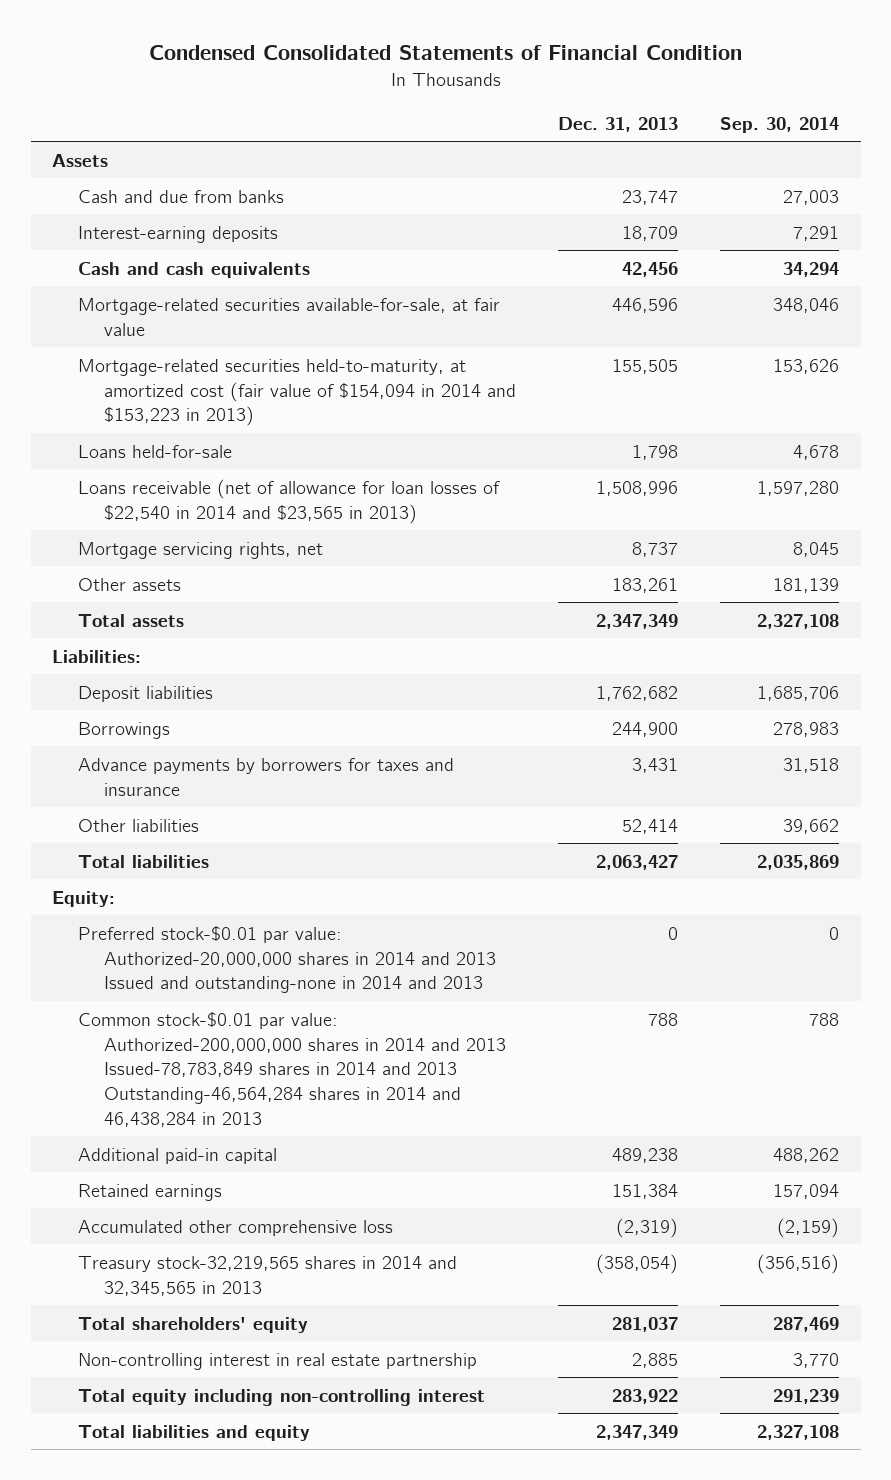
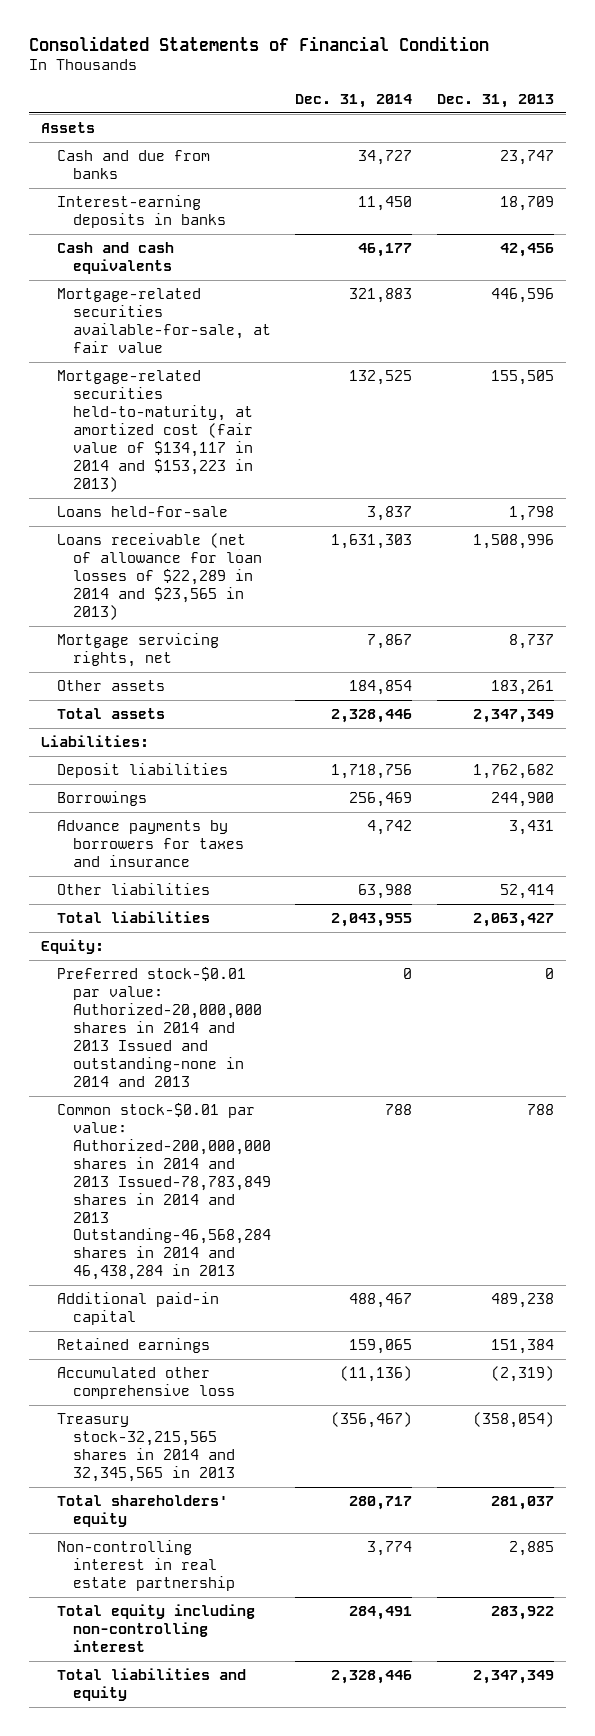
- Condensed Consolidated Statements of Financial Condition
+ Consolidated Statements of Financial Condition
- | Dec. 31, 2013 | Sep. 30, 2014
+ | Dec. 31, 2014 | Dec. 31, 2013
- Interest-earning deposits | 18,709 | 7,291
+ Interest-earning deposits in banks | 11,450 | 18,709
- Mortgage-related securities held-to-maturity, at amortized cost (fair value of $154,094 in 2014 and $153,223 in 2013) | 155,505 | 153,626
+ Mortgage-related securities held-to-maturity, at amortized cost (fair value of $134,117 in 2014 and $153,223 in 2013) | 132,525 | 155,505
- Loans receivable (net of allowance for loan losses of $22,540 in 2014 and $23,565 in 2013) | 1,508,996 | 1,597,280
+ Loans receivable (net of allowance for loan losses of $22,289 in 2014 and $23,565 in 2013) | 1,631,303 | 1,508,996
- Common stock-$0.01 par value: Authorized-200,000,000 shares in 2014 and 2013 Issued-78,783,849 shares in 2014 and 2013 Outstanding-46,564,284 shares in 2014 and 46,438,284 in 2013 | 788 | 788
+ Common stock-$0.01 par value: Authorized-200,000,000 shares in 2014 and 2013 Issued-78,783,849 shares in 2014 and 2013 Outstanding-46,568,284 shares in 2014 and 46,438,284 in 2013 | 788 | 788
- Treasury stock-32,219,565 shares in 2014 and 32,345,565 in 2013 | (358,054) | (356,516)
+ Treasury stock-32,215,565 shares in 2014 and 32,345,565 in 2013 | (356,467) | (358,054)

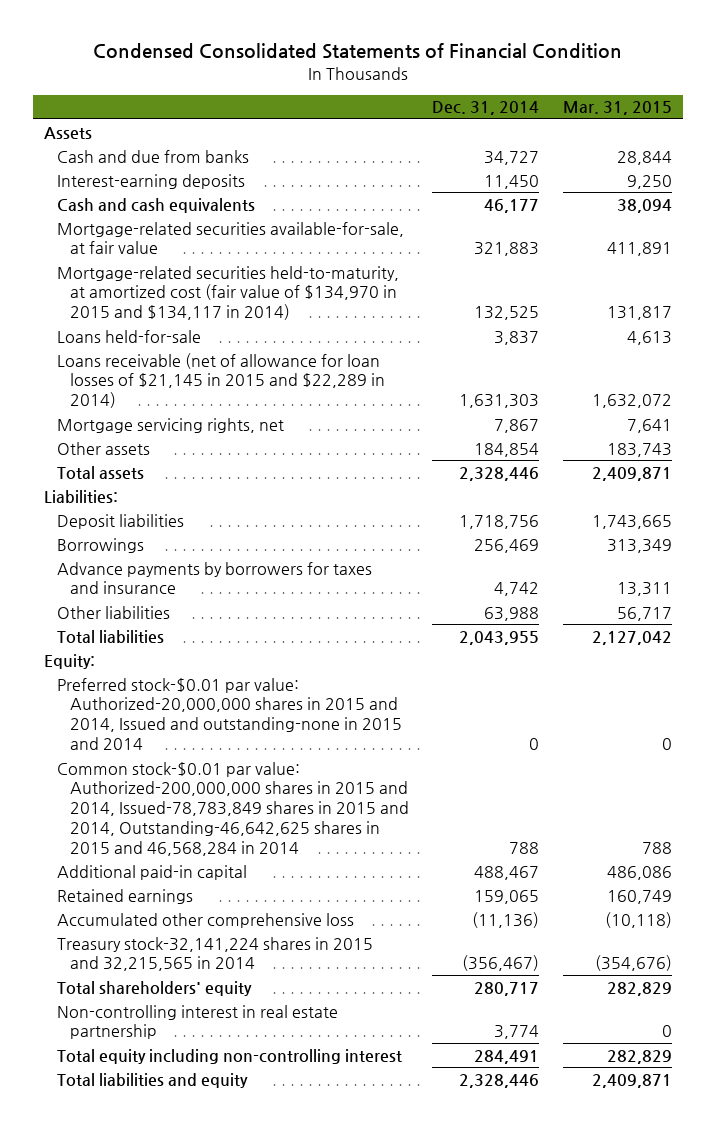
- Consolidated Statements of Financial Condition
+ Condensed Consolidated Statements of Financial Condition
- | Dec. 31, 2014 | Dec. 31, 2013
+ | Dec. 31, 2014 | Mar. 31, 2015
- Interest-earning deposits in banks | 11,450 | 18,709
+ Interest-earning deposits | 11,450 | 9,250
- Mortgage-related securities held-to-maturity, at amortized cost (fair value of $134,117 in 2014 and $153,223 in 2013) | 132,525 | 155,505
+ Mortgage-related securities held-to-maturity, at amortized cost (fair value of $134,970 in 2015 and $134,117 in 2014) | 132,525 | 131,817
- Loans receivable (net of allowance for loan losses of $22,289 in 2014 and $23,565 in 2013) | 1,631,303 | 1,508,996
+ Loans receivable (net of allowance for loan losses of $21,145 in 2015 and $22,289 in 2014) | 1,631,303 | 1,632,072
- Preferred stock-$0.01 par value: Authorized-20,000,000 shares in 2014 and 2013 Issued and outstanding-none in 2014 and 2013 | 0 | 0
- Common stock-$0.01 par value: Authorized-200,000,000 shares in 2014 and 2013 Issued-78,783,849 shares in 2014 and 2013 Outstanding-46,568,284 shares in 2014 and 46,438,284 in 2013 | 788 | 788
+ Preferred stock-$0.01 par value: Authorized-20,000,000 shares in 2015 and 2014, Issued and outstanding-none in 2015 and 2014 | 0 | 0
+ Common stock-$0.01 par value: Authorized-200,000,000 shares in 2015 and 2014, Issued-78,783,849 shares in 2015 and 2014, Outstanding-46,642,625 shares in 2015 and 46,568,284 in 2014 | 788 | 788
- Treasury stock-32,215,565 shares in 2014 and 32,345,565 in 2013 | (356,467) | (358,054)
+ Treasury stock-32,141,224 shares in 2015 and 32,215,565 in 2014 | (356,467) | (354,676)

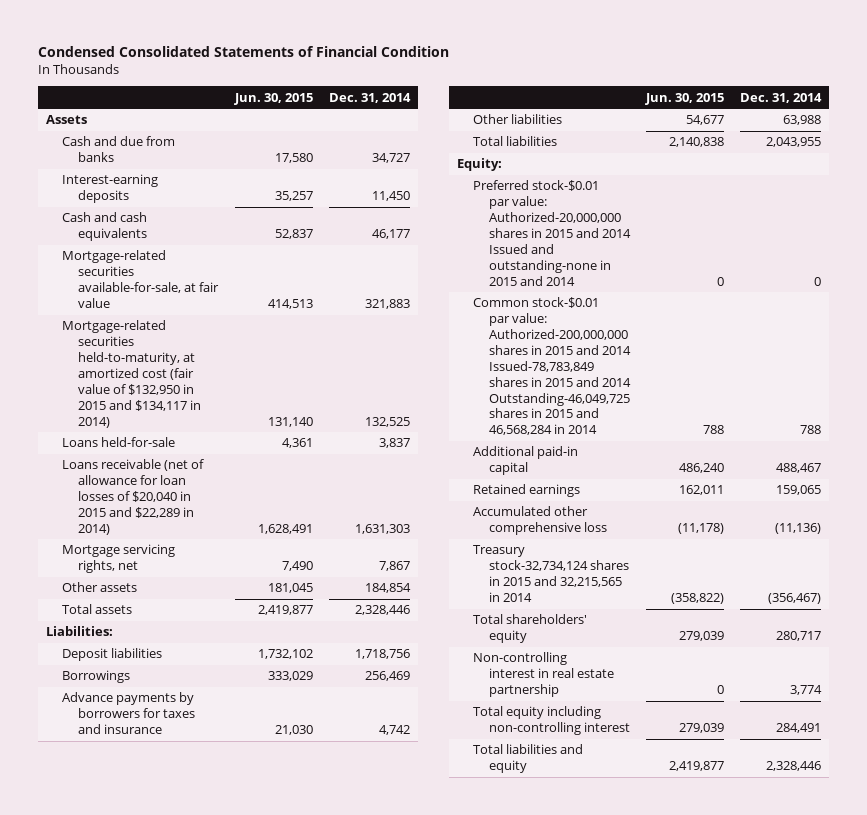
- | Dec. 31, 2014 | Mar. 31, 2015
+ | Jun. 30, 2015 | Dec. 31, 2014
- Mortgage-related securities held-to-maturity, at amortized cost (fair value of $134,970 in 2015 and $134,117 in 2014) | 132,525 | 131,817
+ Mortgage-related securities held-to-maturity, at amortized cost (fair value of $132,950 in 2015 and $134,117 in 2014) | 131,140 | 132,525
- Loans receivable (net of allowance for loan losses of $21,145 in 2015 and $22,289 in 2014) | 1,631,303 | 1,632,072
+ Loans receivable (net of allowance for loan losses of $20,040 in 2015 and $22,289 in 2014) | 1,628,491 | 1,631,303
- Preferred stock-$0.01 par value: Authorized-20,000,000 shares in 2015 and 2014, Issued and outstanding-none in 2015 and 2014 | 0 | 0
- Common stock-$0.01 par value: Authorized-200,000,000 shares in 2015 and 2014, Issued-78,783,849 shares in 2015 and 2014, Outstanding-46,642,625 shares in 2015 and 46,568,284 in 2014 | 788 | 788
+ Preferred stock-$0.01 par value: Authorized-20,000,000 shares in 2015 and 2014 Issued and outstanding-none in 2015 and 2014 | 0 | 0
+ Common stock-$0.01 par value: Authorized-200,000,000 shares in 2015 and 2014 Issued-78,783,849 shares in 2015 and 2014 Outstanding-46,049,725 shares in 2015 and 46,568,284 in 2014 | 788 | 788
- Treasury stock-32,141,224 shares in 2015 and 32,215,565 in 2014 | (356,467) | (354,676)
+ Treasury stock-32,734,124 shares in 2015 and 32,215,565 in 2014 | (358,822) | (356,467)

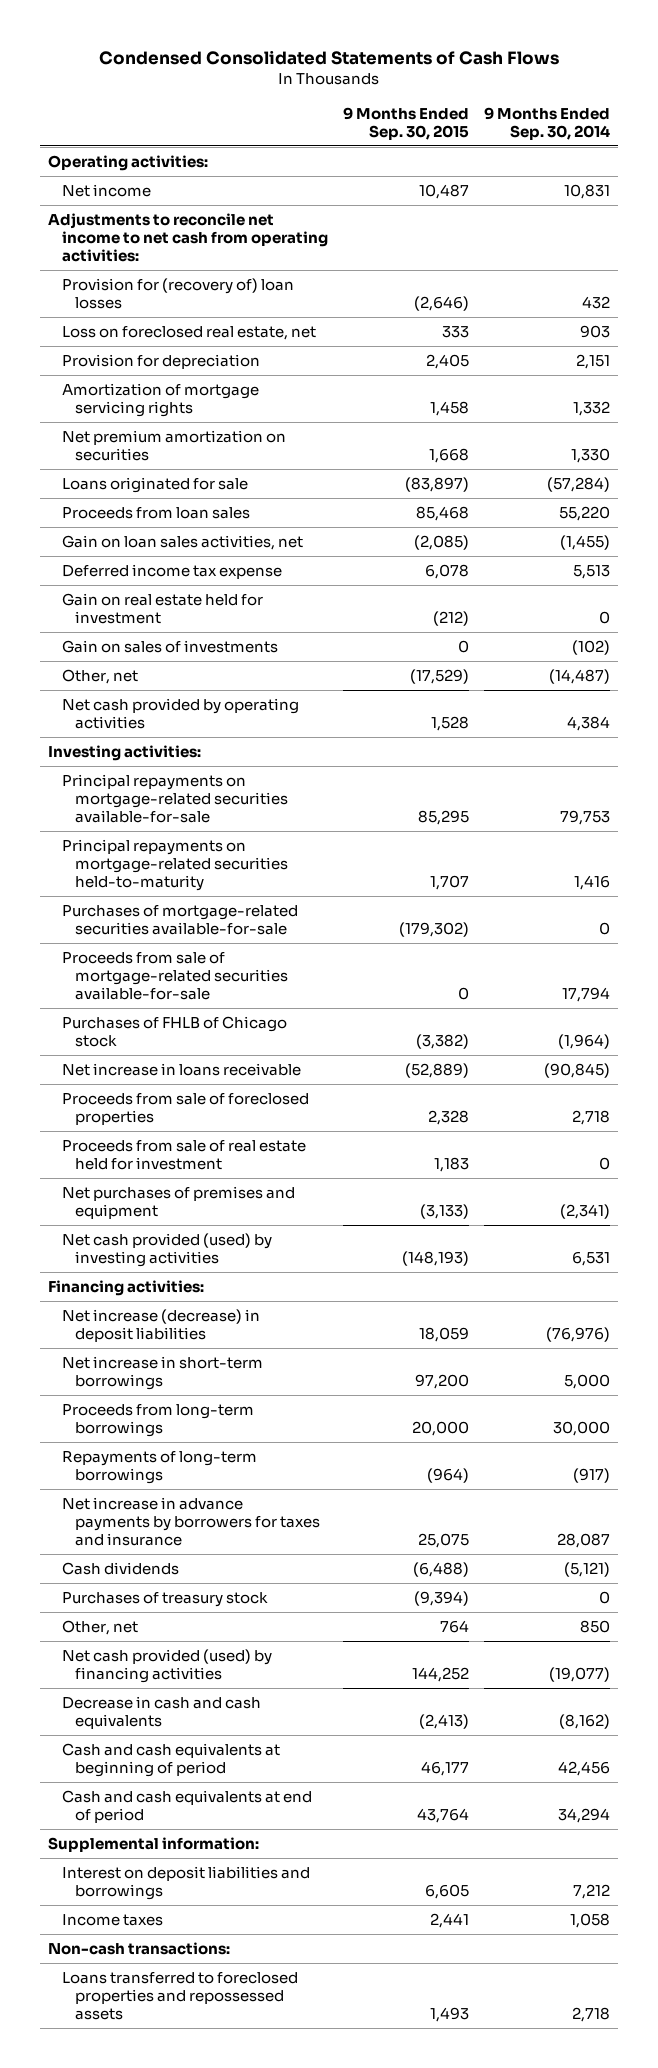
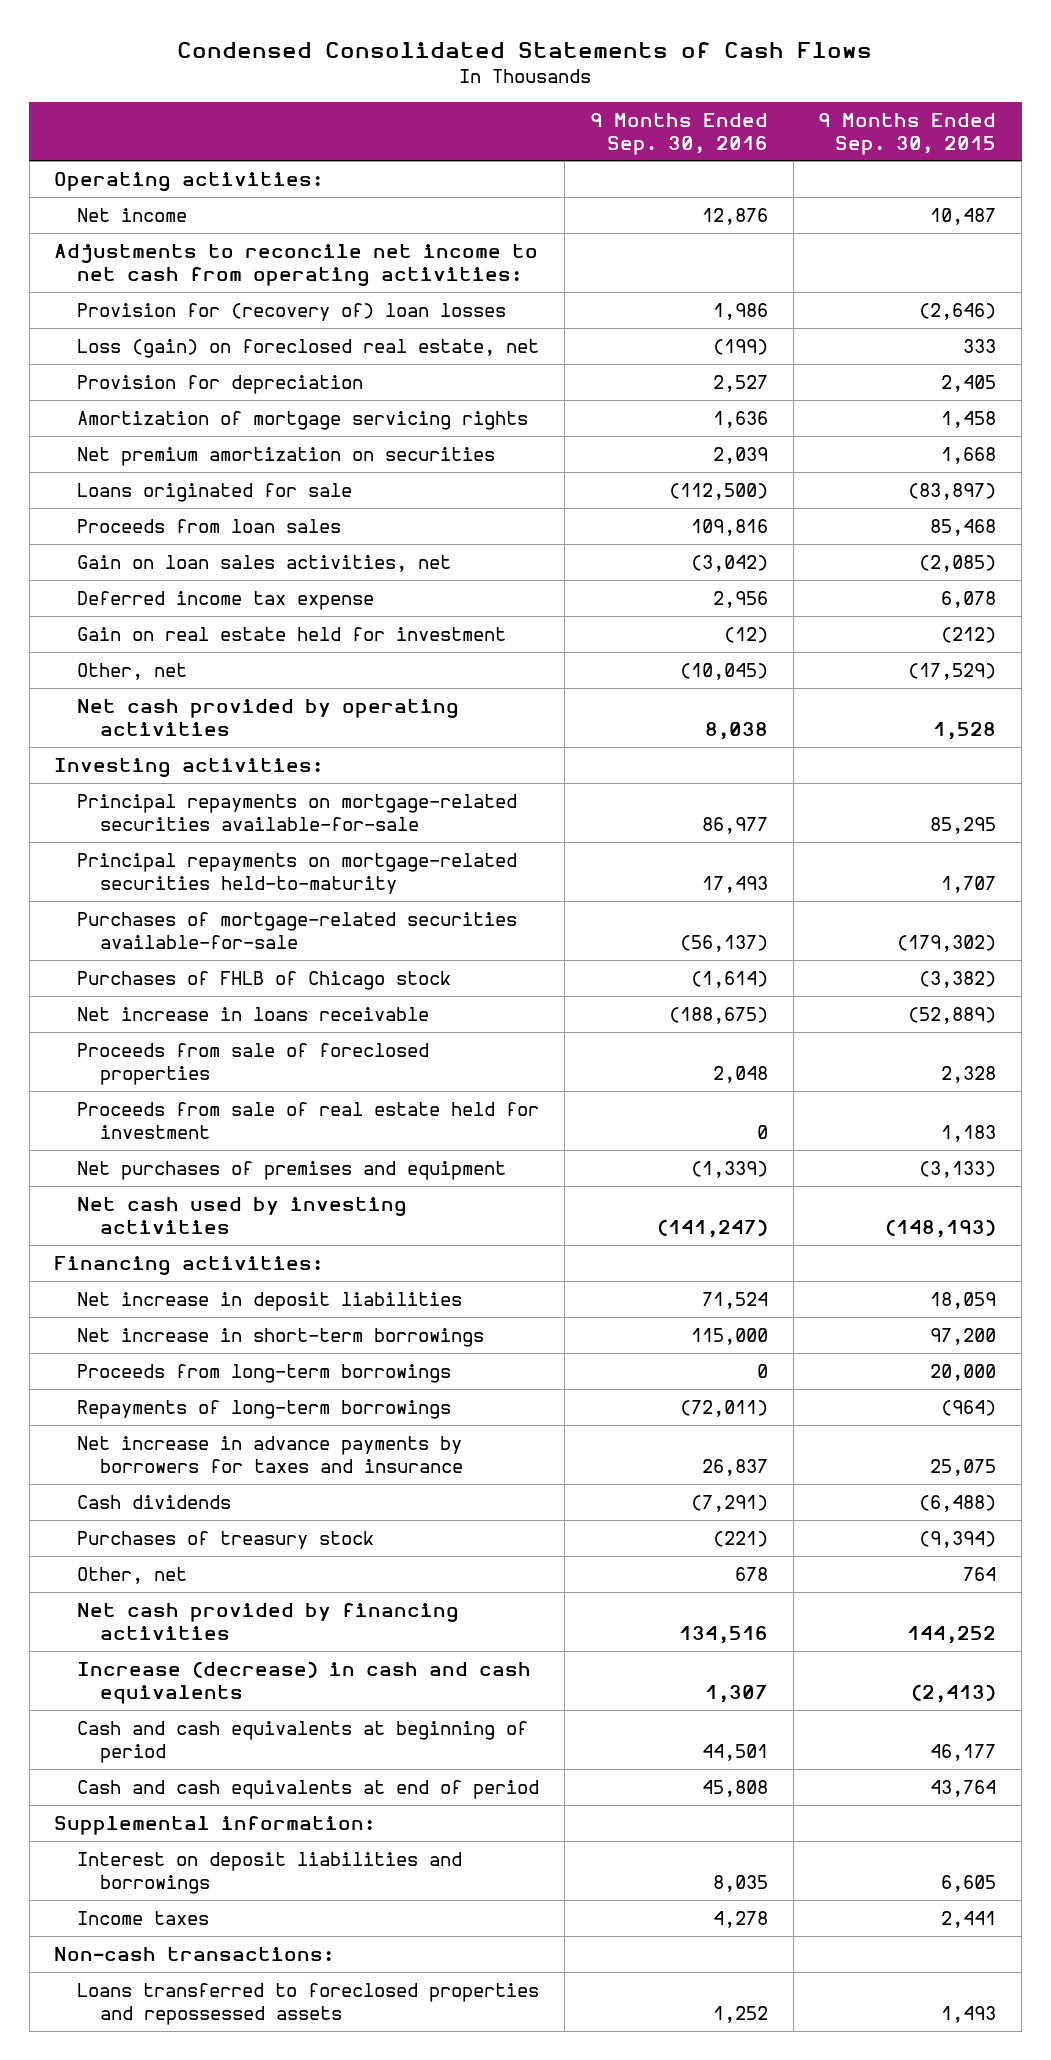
- | 9 Months Ended Sep. 30, 2015 | 9 Months Ended Sep. 30, 2014
+ | 9 Months Ended Sep. 30, 2016 | 9 Months Ended Sep. 30, 2015
- Loss on foreclosed real estate, net | 333 | 903
+ Loss (gain) on foreclosed real estate, net | (199) | 333
- Gain on sales of investments | 0 | (102)
- Proceeds from sale of mortgage-related securities available-for-sale | 0 | 17,794
- Net cash provided (used) by investing activities | (148,193) | 6,531
+ Net cash used by investing activities | (141,247) | (148,193)
- Net increase (decrease) in deposit liabilities | 18,059 | (76,976)
+ Net increase in deposit liabilities | 71,524 | 18,059
- Net cash provided (used) by financing activities | 144,252 | (19,077)
- Decrease in cash and cash equivalents | (2,413) | (8,162)
+ Net cash provided by financing activities | 134,516 | 144,252
+ Increase (decrease) in cash and cash equivalents | 1,307 | (2,413)

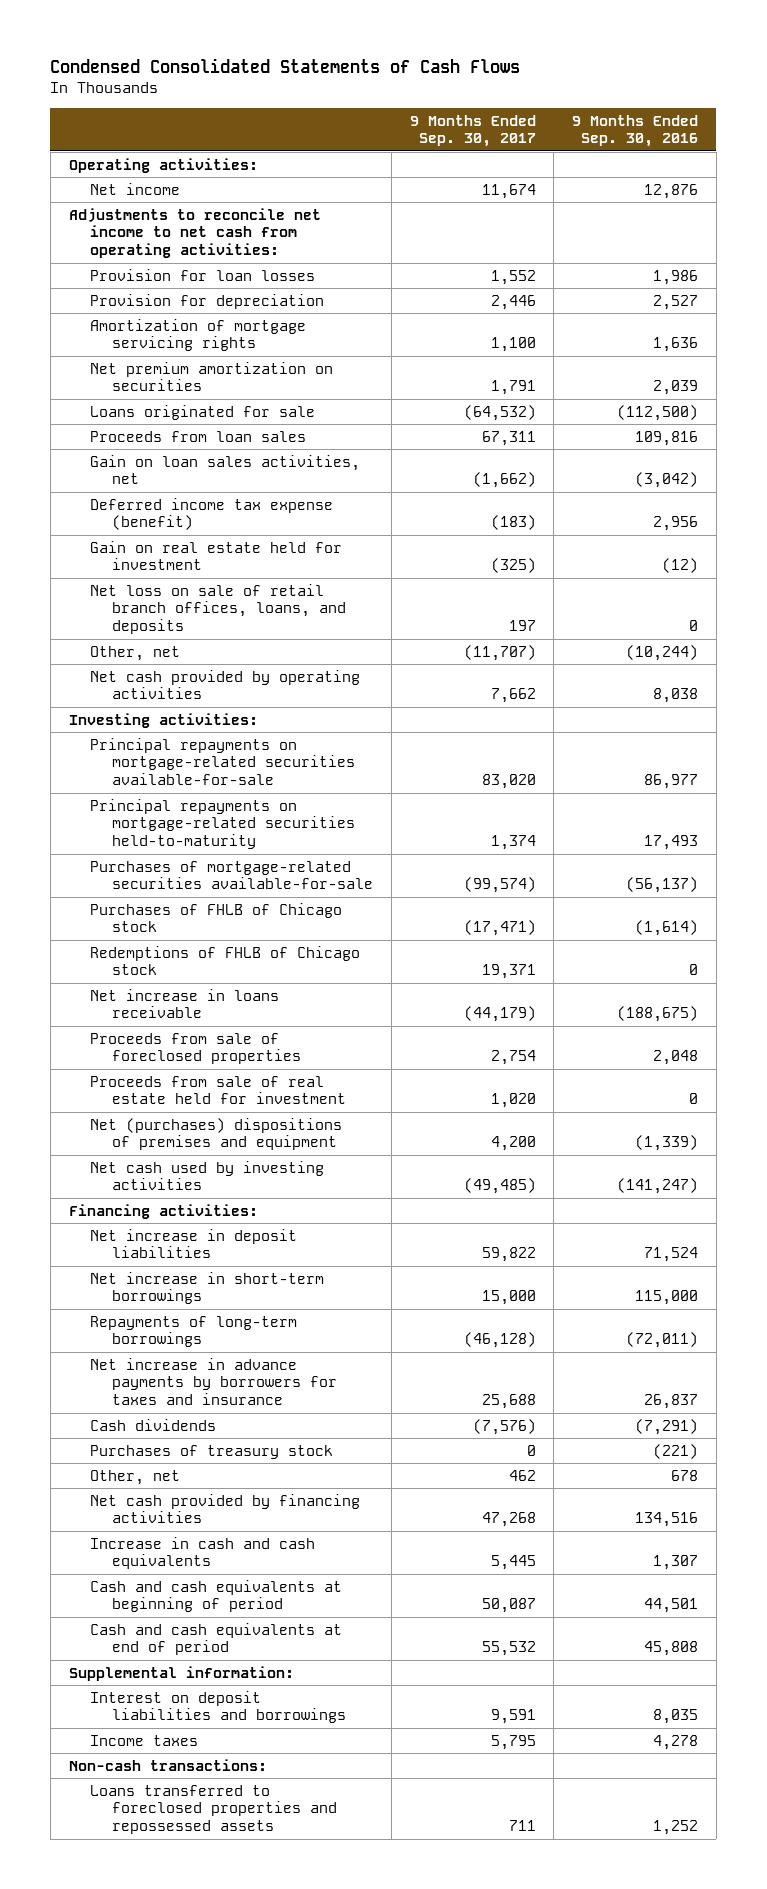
- | 9 Months Ended Sep. 30, 2016 | 9 Months Ended Sep. 30, 2015
+ | 9 Months Ended Sep. 30, 2017 | 9 Months Ended Sep. 30, 2016
- Provision for (recovery of) loan losses | 1,986 | (2,646)
- Loss (gain) on foreclosed real estate, net | (199) | 333
+ Provision for loan losses | 1,552 | 1,986
- Deferred income tax expense | 2,956 | 6,078
+ Deferred income tax expense (benefit) | (183) | 2,956
- Other, net | (10,045) | (17,529)
+ Net loss on sale of retail branch offices, loans, and deposits | 197 | 0
+ Other, net | (11,707) | (10,244)
+ Redemptions of FHLB of Chicago stock | 19,371 | 0
- Net purchases of premises and equipment | (1,339) | (3,133)
+ Net (purchases) dispositions of premises and equipment | 4,200 | (1,339)
- Proceeds from long-term borrowings | 0 | 20,000
- Increase (decrease) in cash and cash equivalents | 1,307 | (2,413)
+ Increase in cash and cash equivalents | 5,445 | 1,307

